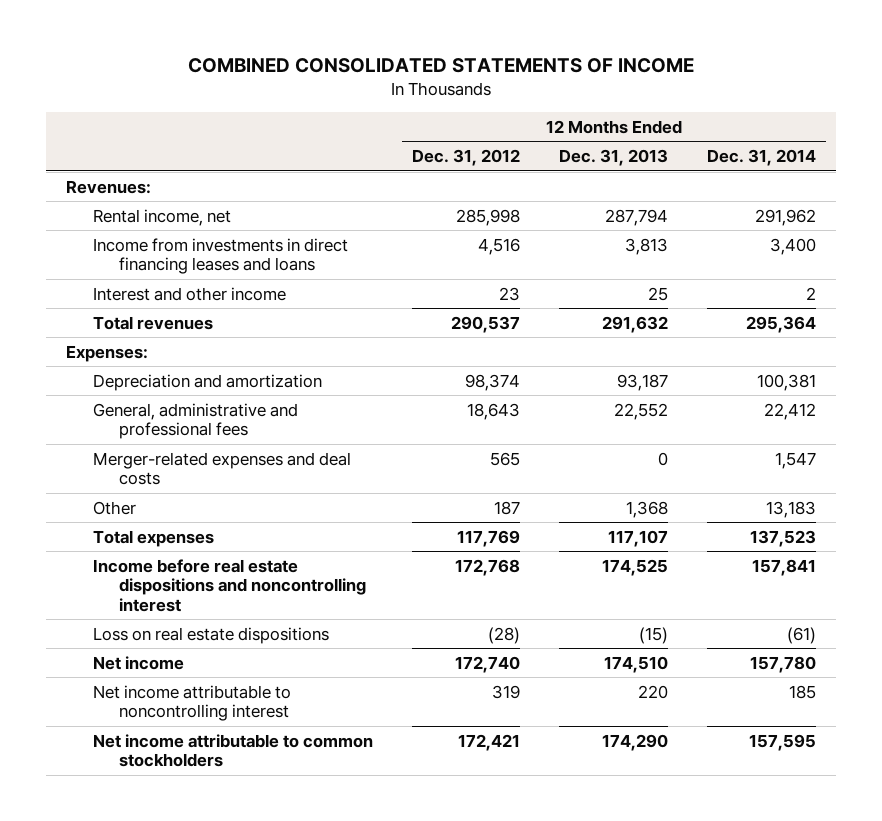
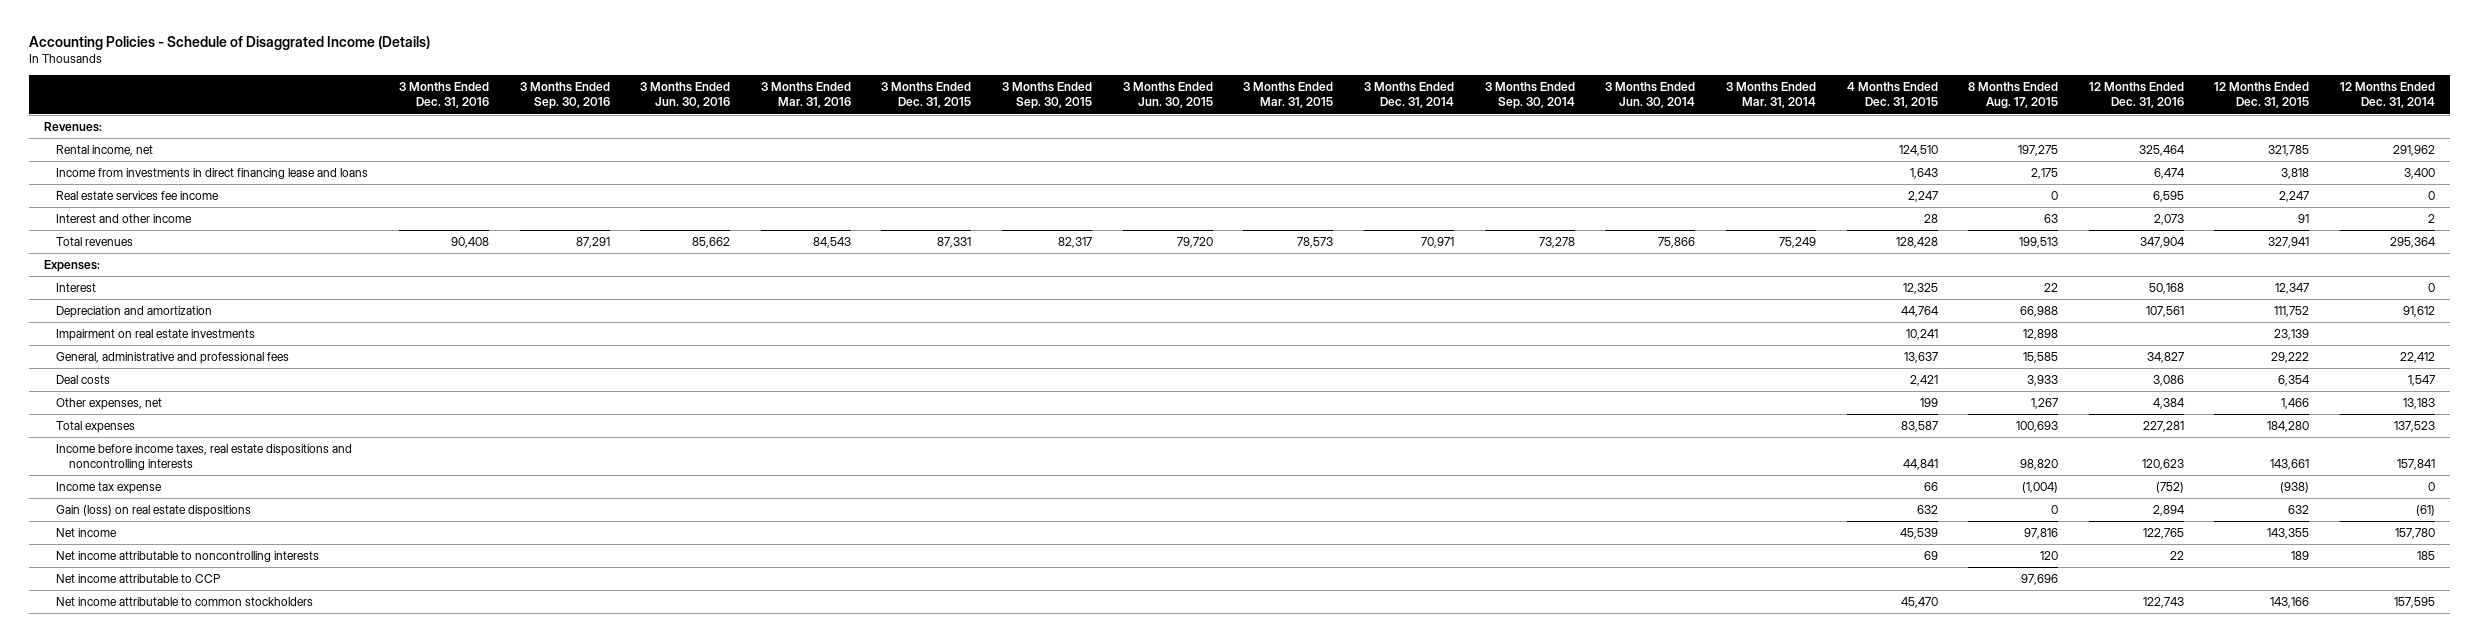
- COMBINED CONSOLIDATED STATEMENTS OF INCOME
+ Accounting Policies - Schedule of Disaggrated Income (Details)
- | 12 Months Ended Dec. 31, 2012 | 12 Months Ended Dec. 31, 2013 | 12 Months Ended Dec. 31, 2014
+ | 3 Months Ended Dec. 31, 2016 | 3 Months Ended Sep. 30, 2016 | 3 Months Ended Jun. 30, 2016 | 3 Months Ended Mar. 31, 2016 | 3 Months Ended Dec. 31, 2015 | 3 Months Ended Sep. 30, 2015 | 3 Months Ended Jun. 30, 2015 | 3 Months Ended Mar. 31, 2015 | 3 Months Ended Dec. 31, 2014 | 3 Months Ended Sep. 30, 2014 | 3 Months Ended Jun. 30, 2014 | 3 Months Ended Mar. 31, 2014 | 4 Months Ended Dec. 31, 2015 | 8 Months Ended Aug. 17, 2015 | 12 Months Ended Dec. 31, 2016 | 12 Months Ended Dec. 31, 2015 | 12 Months Ended Dec. 31, 2014
- Income from investments in direct financing leases and loans | 4,516 | 3,813 | 3,400
+ Income from investments in direct financing lease and loans | | | | | | | | | | | | | 1,643 | 2,175 | 6,474 | 3,818 | 3,400
+ Real estate services fee income | | | | | | | | | | | | | 2,247 | 0 | 6,595 | 2,247 | 0
- Depreciation and amortization | 98,374 | 93,187 | 100,381
+ Interest | | | | | | | | | | | | | 12,325 | 22 | 50,168 | 12,347 | 0
+ Depreciation and amortization | | | | | | | | | | | | | 44,764 | 66,988 | 107,561 | 111,752 | 91,612
+ Impairment on real estate investments | | | | | | | | | | | | | 10,241 | 12,898 | | 23,139 |
- Merger-related expenses and deal costs | 565 | 0 | 1,547
- Other | 187 | 1,368 | 13,183
+ Deal costs | | | | | | | | | | | | | 2,421 | 3,933 | 3,086 | 6,354 | 1,547
+ Other expenses, net | | | | | | | | | | | | | 199 | 1,267 | 4,384 | 1,466 | 13,183
- Income before real estate dispositions and noncontrolling interest | 172,768 | 174,525 | 157,841
- Loss on real estate dispositions | (28) | (15) | (61)
+ Income before income taxes, real estate dispositions and noncontrolling interests | | | | | | | | | | | | | 44,841 | 98,820 | 120,623 | 143,661 | 157,841
+ Income tax expense | | | | | | | | | | | | | 66 | (1,004) | (752) | (938) | 0
+ Gain (loss) on real estate dispositions | | | | | | | | | | | | | 632 | 0 | 2,894 | 632 | (61)
- Net income attributable to noncontrolling interest | 319 | 220 | 185
+ Net income attributable to noncontrolling interests | | | | | | | | | | | | | 69 | 120 | 22 | 189 | 185
+ Net income attributable to CCP | | | | | | | | | | | | | | 97,696 | | |

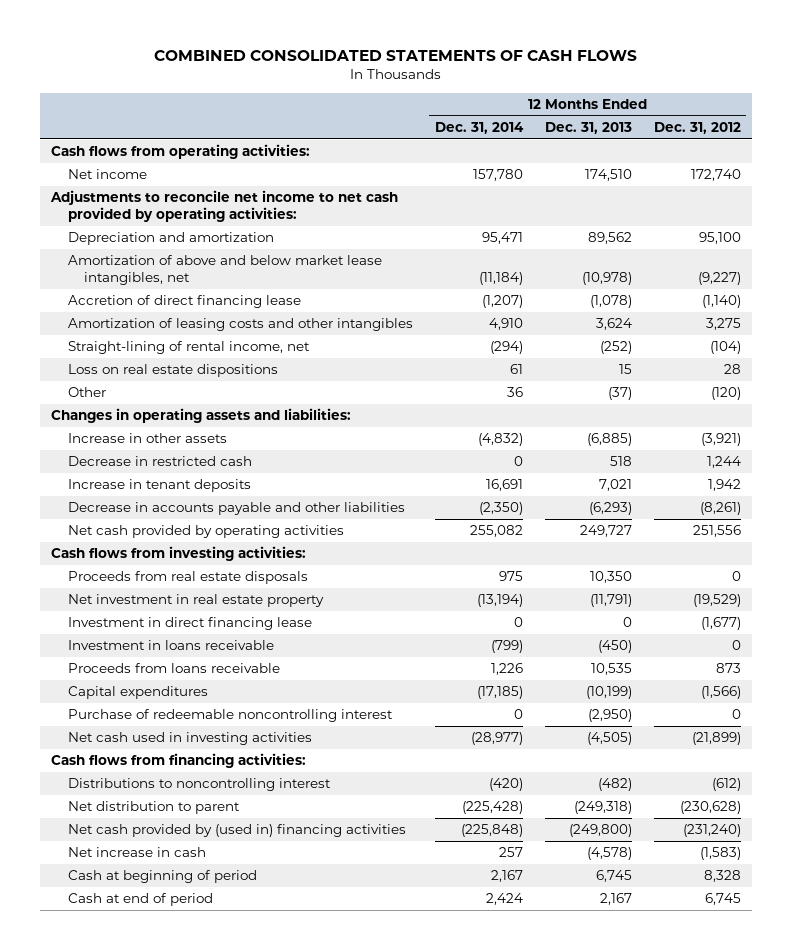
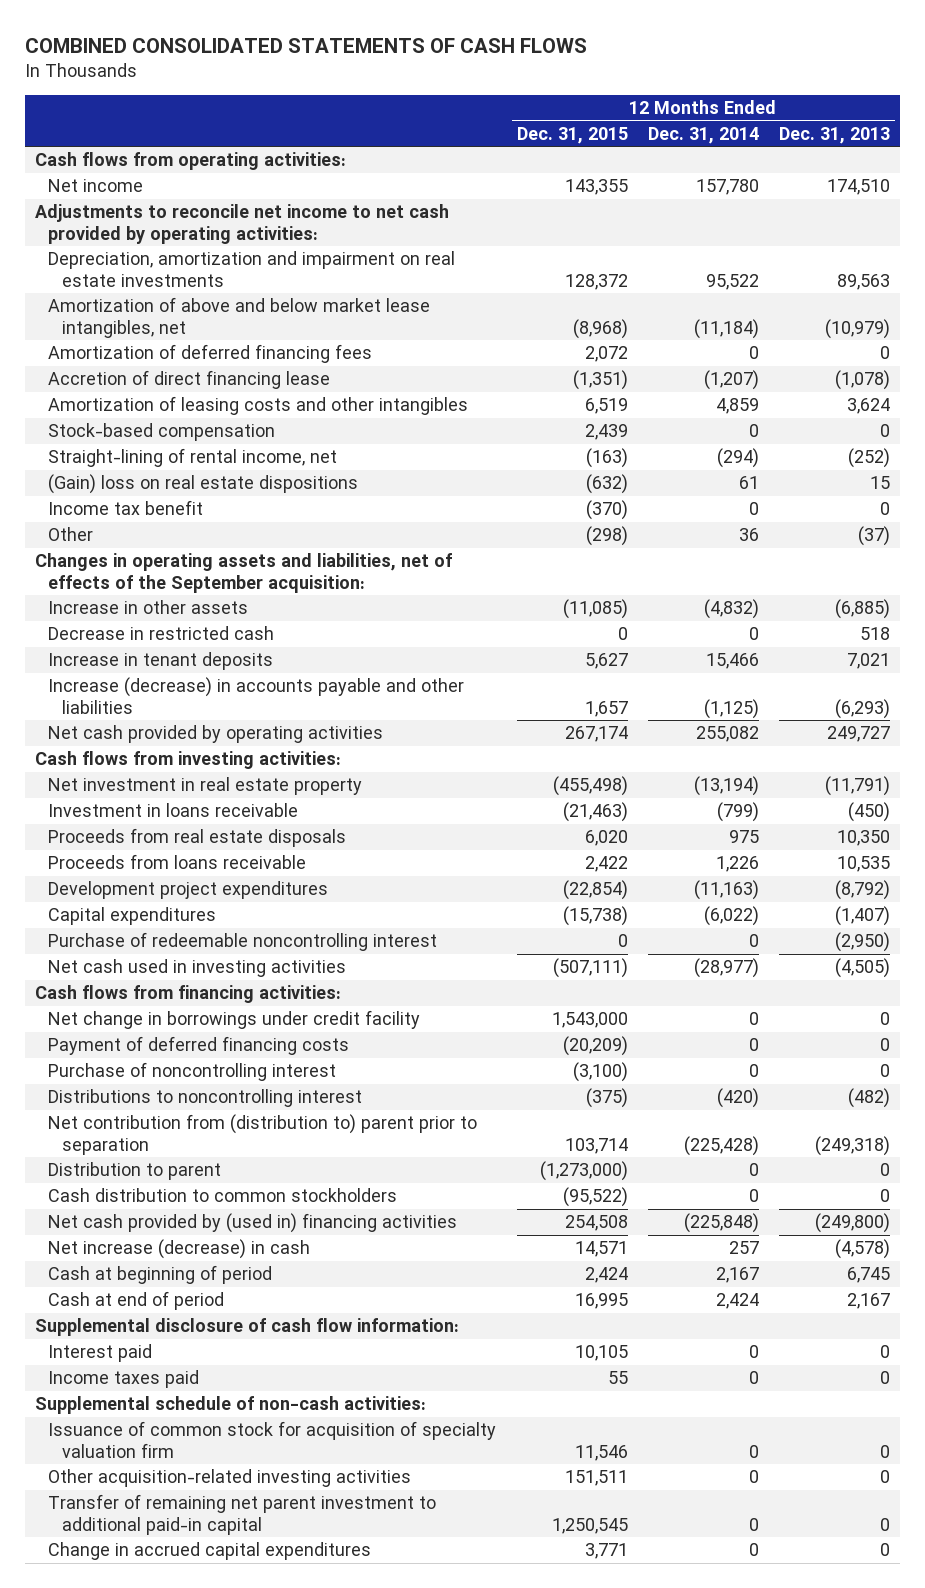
- | 12 Months Ended Dec. 31, 2014 | 12 Months Ended Dec. 31, 2013 | 12 Months Ended Dec. 31, 2012
+ | 12 Months Ended Dec. 31, 2015 | 12 Months Ended Dec. 31, 2014 | 12 Months Ended Dec. 31, 2013
- Depreciation and amortization | 95,471 | 89,562 | 95,100
- Amortization of above and below market lease intangibles, net | (11,184) | (10,978) | (9,227)
+ Depreciation, amortization and impairment on real estate investments | 128,372 | 95,522 | 89,563
+ Amortization of above and below market lease intangibles, net | (8,968) | (11,184) | (10,979)
+ Amortization of deferred financing fees | 2,072 | 0 | 0
- Amortization of leasing costs and other intangibles | 4,910 | 3,624 | 3,275
+ Amortization of leasing costs and other intangibles | 6,519 | 4,859 | 3,624
+ Stock-based compensation | 2,439 | 0 | 0
- Loss on real estate dispositions | 61 | 15 | 28
+ (Gain) loss on real estate dispositions | (632) | 61 | 15
+ Income tax benefit | (370) | 0 | 0
- Changes in operating assets and liabilities:
+ Changes in operating assets and liabilities, net of effects of the September acquisition:
- Increase in tenant deposits | 16,691 | 7,021 | 1,942
- Decrease in accounts payable and other liabilities | (2,350) | (6,293) | (8,261)
+ Increase in tenant deposits | 5,627 | 15,466 | 7,021
+ Increase (decrease) in accounts payable and other liabilities | 1,657 | (1,125) | (6,293)
- Investment in direct financing lease | 0 | 0 | (1,677)
moved down: Proceeds from real estate disposals | 6,020 | 975 | 10,350
- Capital expenditures | (17,185) | (10,199) | (1,566)
+ Development project expenditures | (22,854) | (11,163) | (8,792)
+ Capital expenditures | (15,738) | (6,022) | (1,407)
+ Net change in borrowings under credit facility | 1,543,000 | 0 | 0
+ Payment of deferred financing costs | (20,209) | 0 | 0
+ Purchase of noncontrolling interest | (3,100) | 0 | 0
- Net distribution to parent | (225,428) | (249,318) | (230,628)
+ Net contribution from (distribution to) parent prior to separation | 103,714 | (225,428) | (249,318)
+ Distribution to parent | (1,273,000) | 0 | 0
+ Cash distribution to common stockholders | (95,522) | 0 | 0
- Net increase in cash | 257 | (4,578) | (1,583)
+ Net increase (decrease) in cash | 14,571 | 257 | (4,578)
+ Supplemental disclosure of cash flow information:
+ Interest paid | 10,105 | 0 | 0
+ Income taxes paid | 55 | 0 | 0
+ Supplemental schedule of non-cash activities:
+ Issuance of common stock for acquisition of specialty valuation firm | 11,546 | 0 | 0
+ Other acquisition-related investing activities | 151,511 | 0 | 0
+ Transfer of remaining net parent investment to additional paid-in capital | 1,250,545 | 0 | 0
+ Change in accrued capital expenditures | 3,771 | 0 | 0

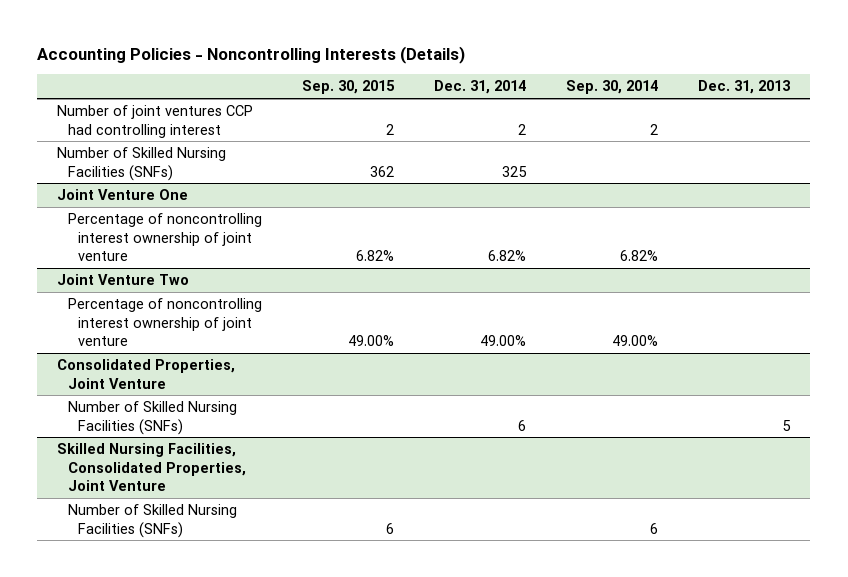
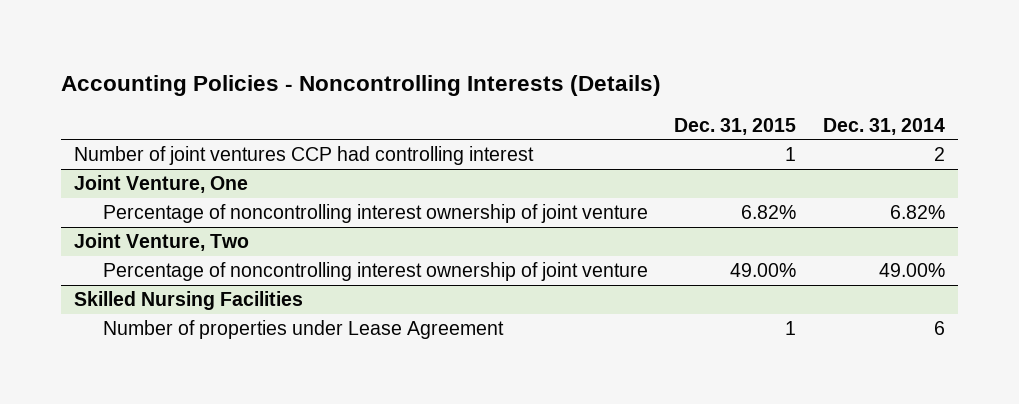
- | Sep. 30, 2015 | Dec. 31, 2014 | Sep. 30, 2014 | Dec. 31, 2013
+ | Dec. 31, 2015 | Dec. 31, 2014
- Number of Skilled Nursing Facilities (SNFs) | 362 | 325 | |
- Joint Venture One
+ Joint Venture, One
- Joint Venture Two
+ Joint Venture, Two
- Consolidated Properties, Joint Venture
- Number of Skilled Nursing Facilities (SNFs) | | 6 | | 5
- Skilled Nursing Facilities, Consolidated Properties, Joint Venture
- Number of Skilled Nursing Facilities (SNFs) | 6 | | 6 |
+ Skilled Nursing Facilities
+ Number of properties under Lease Agreement | 1 | 6

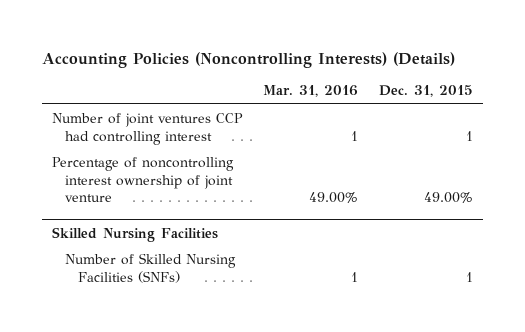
- Accounting Policies - Noncontrolling Interests (Details)
+ Accounting Policies (Noncontrolling Interests) (Details)
- | Dec. 31, 2015 | Dec. 31, 2014
+ | Mar. 31, 2016 | Dec. 31, 2015
- Joint Venture, One
- Percentage of noncontrolling interest ownership of joint venture | 6.82% | 6.82%
- Joint Venture, Two
@ Skilled Nursing Facilities
- Number of properties under Lease Agreement | 1 | 6
+ Number of Skilled Nursing Facilities (SNFs) | 1 | 1

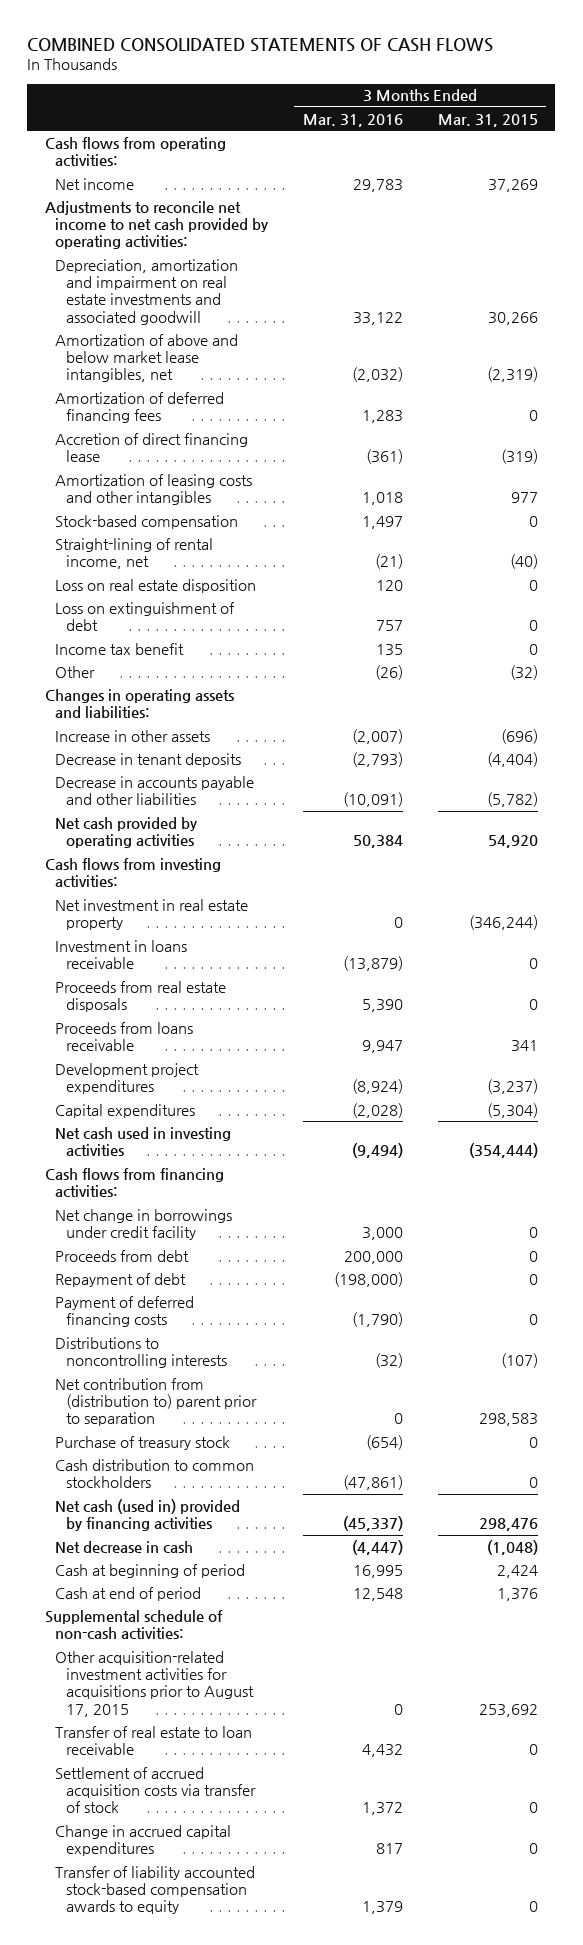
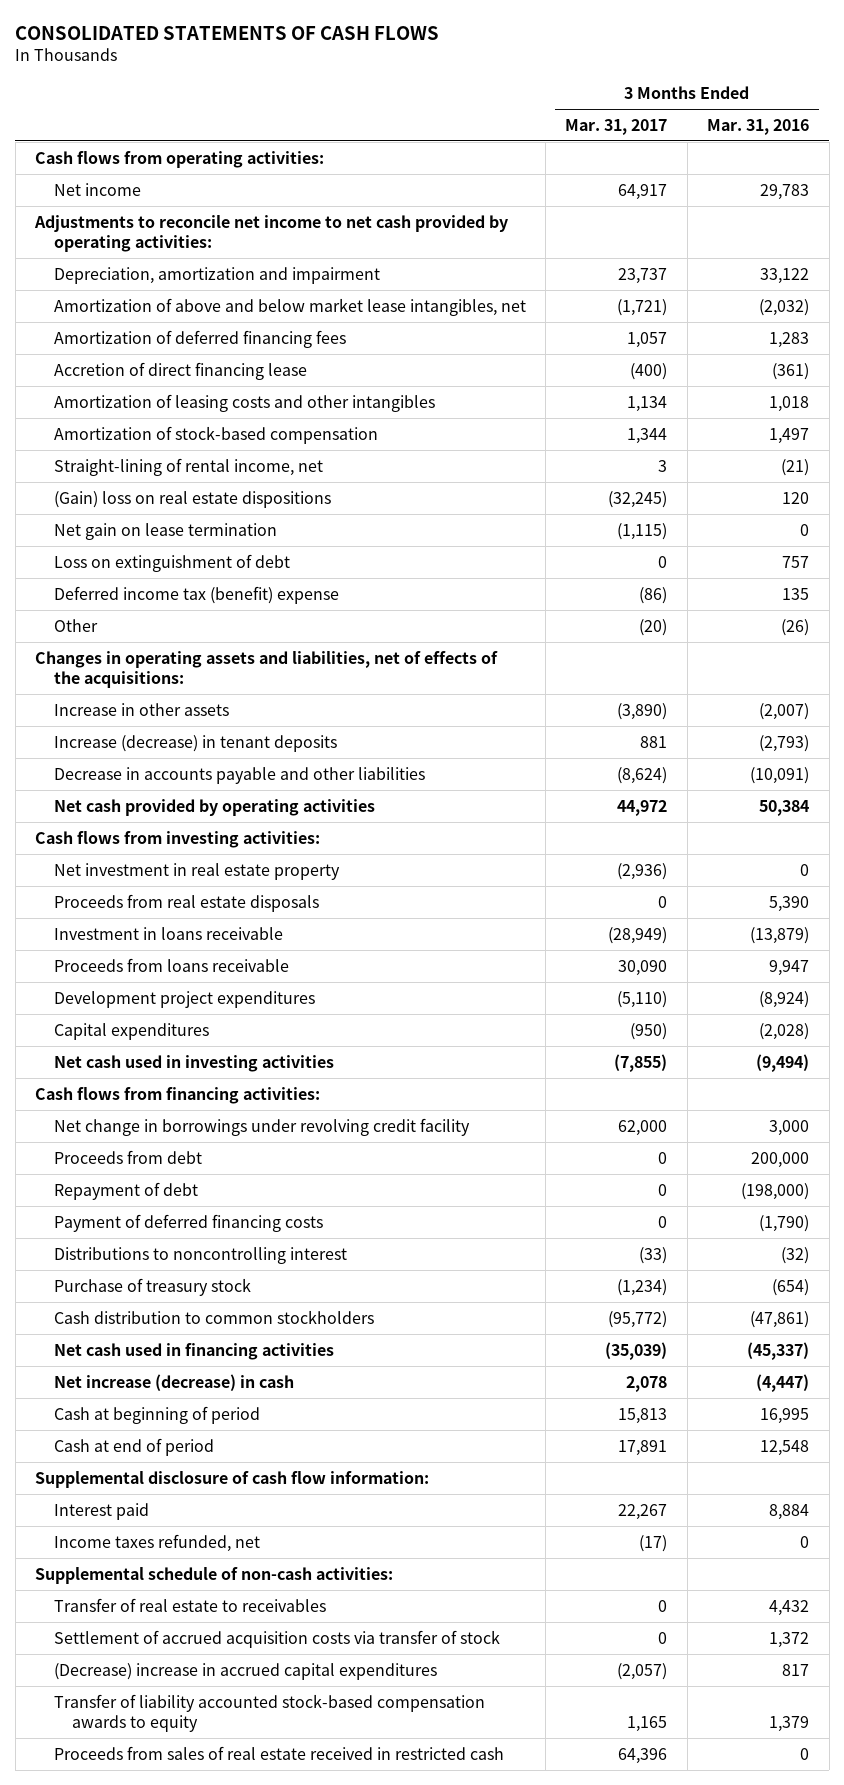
- COMBINED CONSOLIDATED STATEMENTS OF CASH FLOWS
+ CONSOLIDATED STATEMENTS OF CASH FLOWS
- | 3 Months Ended Mar. 31, 2016 | 3 Months Ended Mar. 31, 2015
+ | 3 Months Ended Mar. 31, 2017 | 3 Months Ended Mar. 31, 2016
- Depreciation, amortization and impairment on real estate investments and associated goodwill | 33,122 | 30,266
+ Depreciation, amortization and impairment | 23,737 | 33,122
- Stock-based compensation | 1,497 | 0
+ Amortization of stock-based compensation | 1,344 | 1,497
- Loss on real estate disposition | 120 | 0
+ (Gain) loss on real estate dispositions | (32,245) | 120
+ Net gain on lease termination | (1,115) | 0
- Income tax benefit | 135 | 0
+ Deferred income tax (benefit) expense | (86) | 135
- Changes in operating assets and liabilities:
+ Changes in operating assets and liabilities, net of effects of the acquisitions:
- Decrease in tenant deposits | (2,793) | (4,404)
+ Increase (decrease) in tenant deposits | 881 | (2,793)
moved down: Investment in loans receivable | (28,949) | (13,879)
- Net change in borrowings under credit facility | 3,000 | 0
+ Net change in borrowings under revolving credit facility | 62,000 | 3,000
- Distributions to noncontrolling interests | (32) | (107)
- Net contribution from (distribution to) parent prior to separation | 0 | 298,583
+ Distributions to noncontrolling interest | (33) | (32)
- Net cash (used in) provided by financing activities | (45,337) | 298,476
- Net decrease in cash | (4,447) | (1,048)
+ Net cash used in financing activities | (35,039) | (45,337)
+ Net increase (decrease) in cash | 2,078 | (4,447)
+ Supplemental disclosure of cash flow information:
+ Interest paid | 22,267 | 8,884
+ Income taxes refunded, net | (17) | 0
- Other acquisition-related investment activities for acquisitions prior to August 17, 2015 | 0 | 253,692
- Transfer of real estate to loan receivable | 4,432 | 0
+ Transfer of real estate to receivables | 0 | 4,432
- Change in accrued capital expenditures | 817 | 0
+ (Decrease) increase in accrued capital expenditures | (2,057) | 817
+ Proceeds from sales of real estate received in restricted cash | 64,396 | 0

